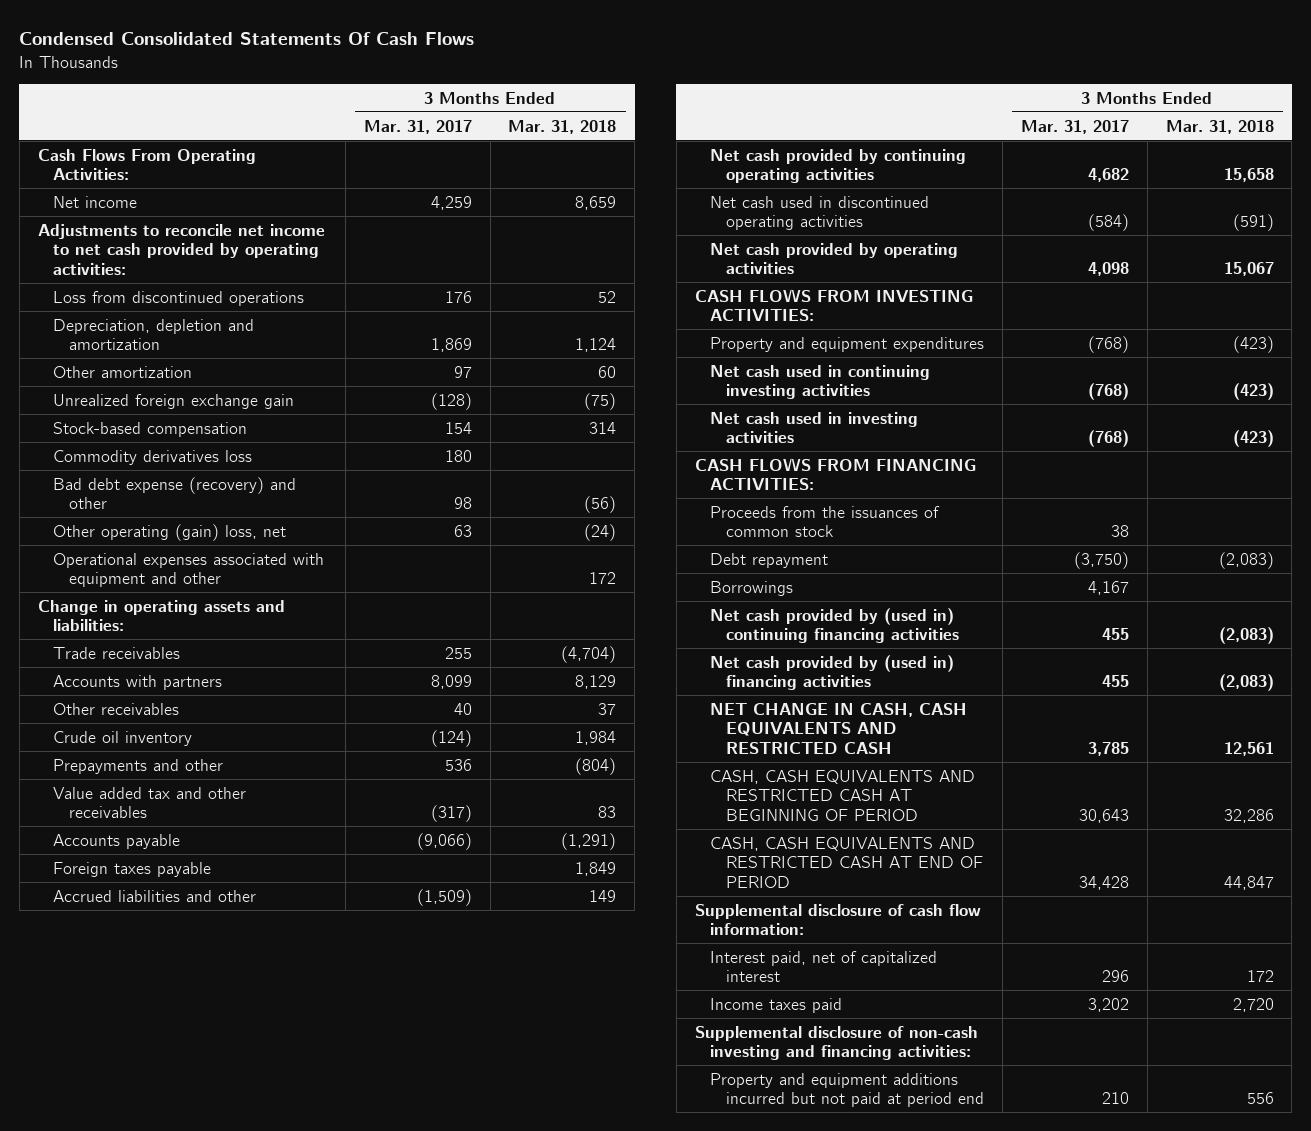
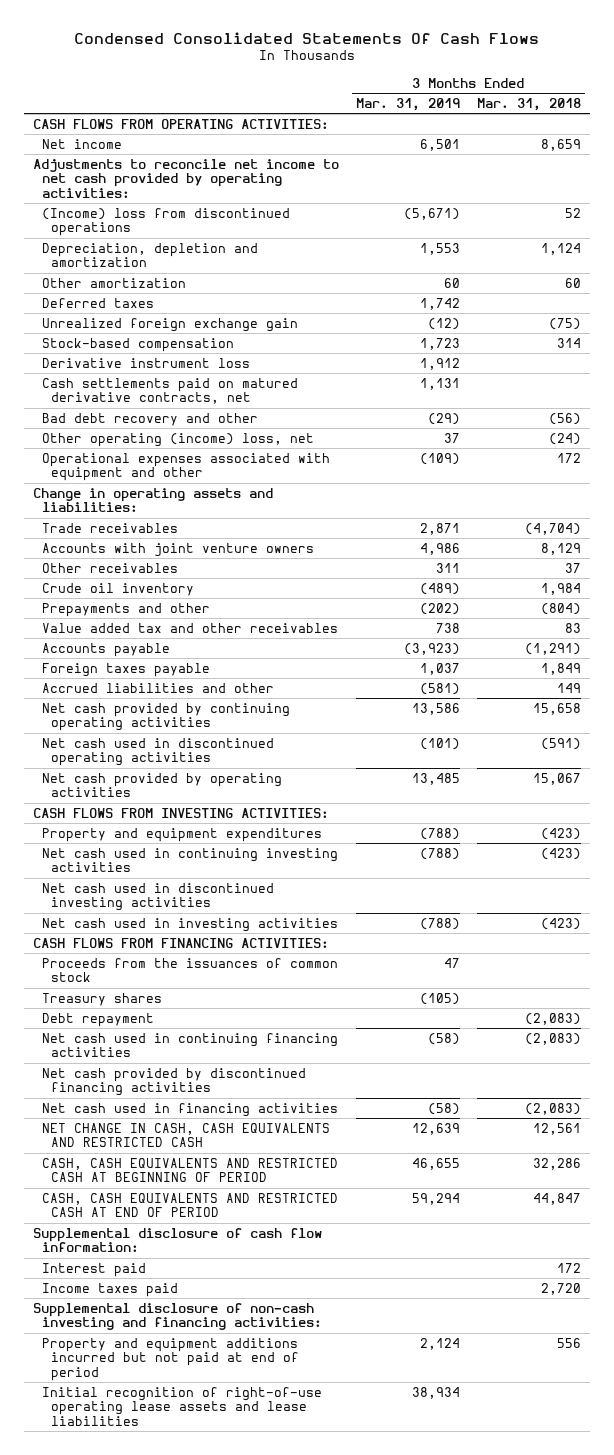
- | 3 Months Ended Mar. 31, 2017 | 3 Months Ended Mar. 31, 2018
+ | 3 Months Ended Mar. 31, 2019 | 3 Months Ended Mar. 31, 2018
- Cash Flows From Operating Activities:
+ CASH FLOWS FROM OPERATING ACTIVITIES:
- Loss from discontinued operations | 176 | 52
+ (Income) loss from discontinued operations | (5,671) | 52
+ Deferred taxes | 1,742 |
- Commodity derivatives loss | 180 |
- Bad debt expense (recovery) and other | 98 | (56)
- Other operating (gain) loss, net | 63 | (24)
+ Derivative instrument loss | 1,912 |
+ Cash settlements paid on matured derivative contracts, net | 1,131 |
+ Bad debt recovery and other | (29) | (56)
+ Other operating (income) loss, net | 37 | (24)
- Accounts with partners | 8,099 | 8,129
+ Accounts with joint venture owners | 4,986 | 8,129
+ Net cash used in discontinued investing activities
+ Treasury shares | (105) |
- Borrowings | 4,167 |
- Net cash provided by (used in) continuing financing activities | 455 | (2,083)
- Net cash provided by (used in) financing activities | 455 | (2,083)
+ Net cash used in continuing financing activities | (58) | (2,083)
+ Net cash provided by discontinued financing activities
+ Net cash used in financing activities | (58) | (2,083)
- Interest paid, net of capitalized interest | 296 | 172
+ Interest paid | | 172
- Property and equipment additions incurred but not paid at period end | 210 | 556
+ Property and equipment additions incurred but not paid at end of period | 2,124 | 556
+ Initial recognition of right-of-use operating lease assets and lease liabilities | 38,934 |

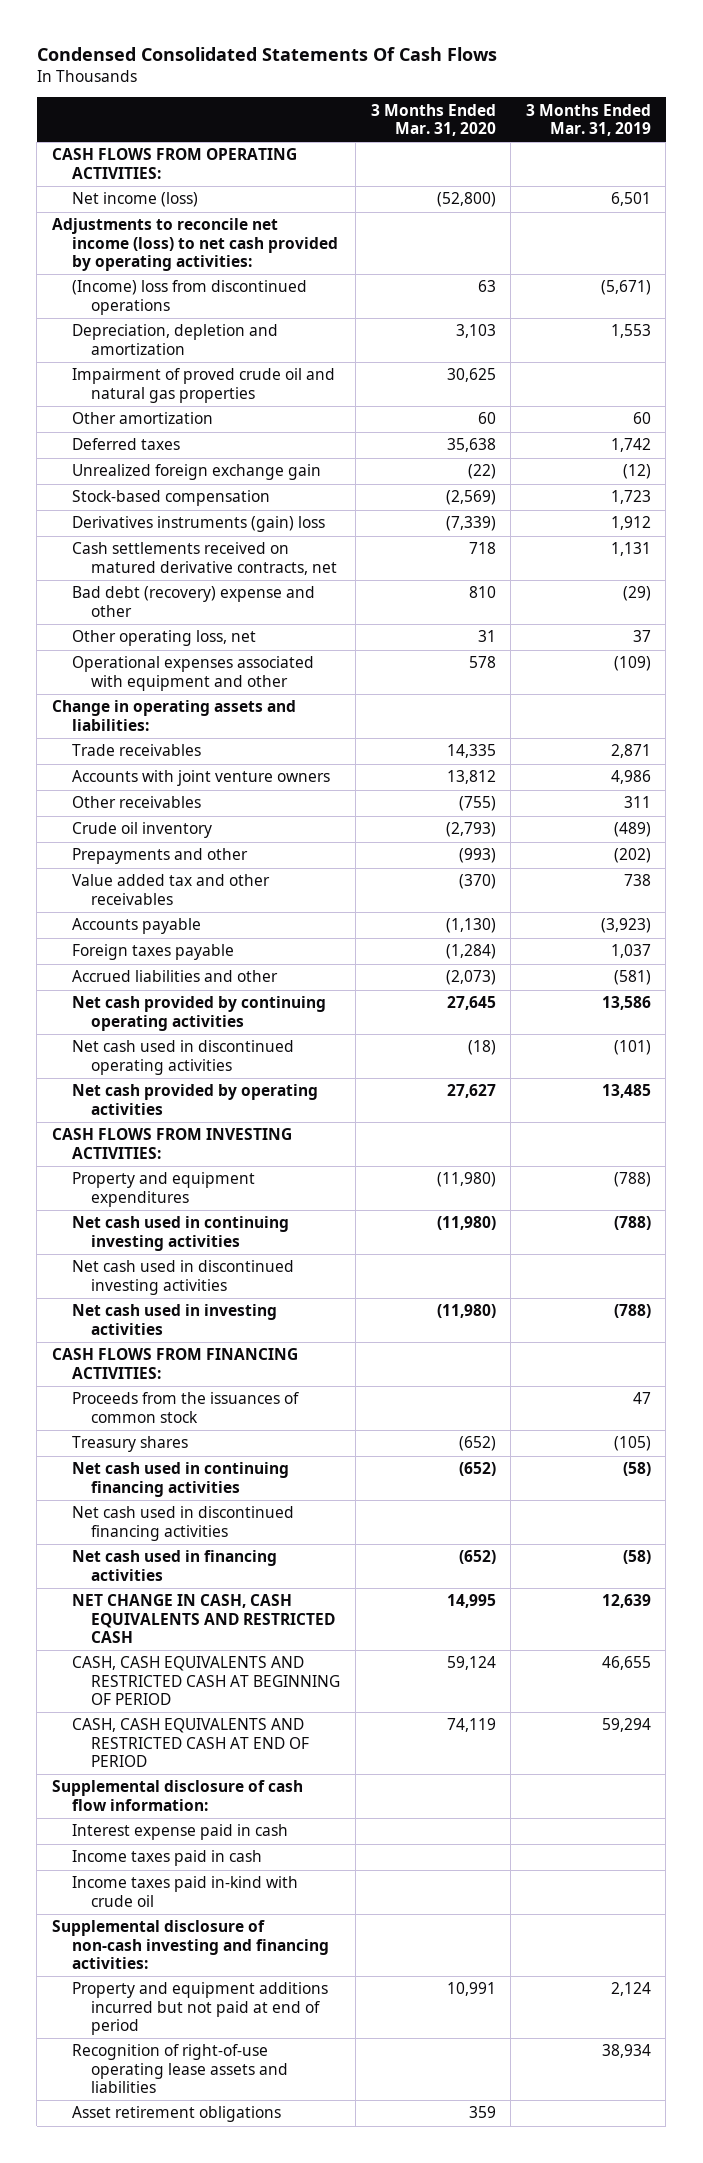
- | 3 Months Ended Mar. 31, 2019 | 3 Months Ended Mar. 31, 2018
+ | 3 Months Ended Mar. 31, 2020 | 3 Months Ended Mar. 31, 2019
- Net income | 6,501 | 8,659
- Adjustments to reconcile net income to net cash provided by operating activities:
+ Net income (loss) | (52,800) | 6,501
+ Adjustments to reconcile net income (loss) to net cash provided by operating activities:
+ Impairment of proved crude oil and natural gas properties | 30,625 |
- Derivative instrument loss | 1,912 |
- Cash settlements paid on matured derivative contracts, net | 1,131 |
- Bad debt recovery and other | (29) | (56)
- Other operating (income) loss, net | 37 | (24)
+ Derivatives instruments (gain) loss | (7,339) | 1,912
+ Cash settlements received on matured derivative contracts, net | 718 | 1,131
+ Bad debt (recovery) expense and other | 810 | (29)
+ Other operating loss, net | 31 | 37
- Debt repayment | | (2,083)
- Net cash provided by discontinued financing activities
+ Net cash used in discontinued financing activities
- Interest paid | | 172
- Income taxes paid | | 2,720
+ Interest expense paid in cash
+ Income taxes paid in cash
+ Income taxes paid in-kind with crude oil
- Initial recognition of right-of-use operating lease assets and lease liabilities | 38,934 |
+ Recognition of right-of-use operating lease assets and liabilities | | 38,934
+ Asset retirement obligations | 359 |

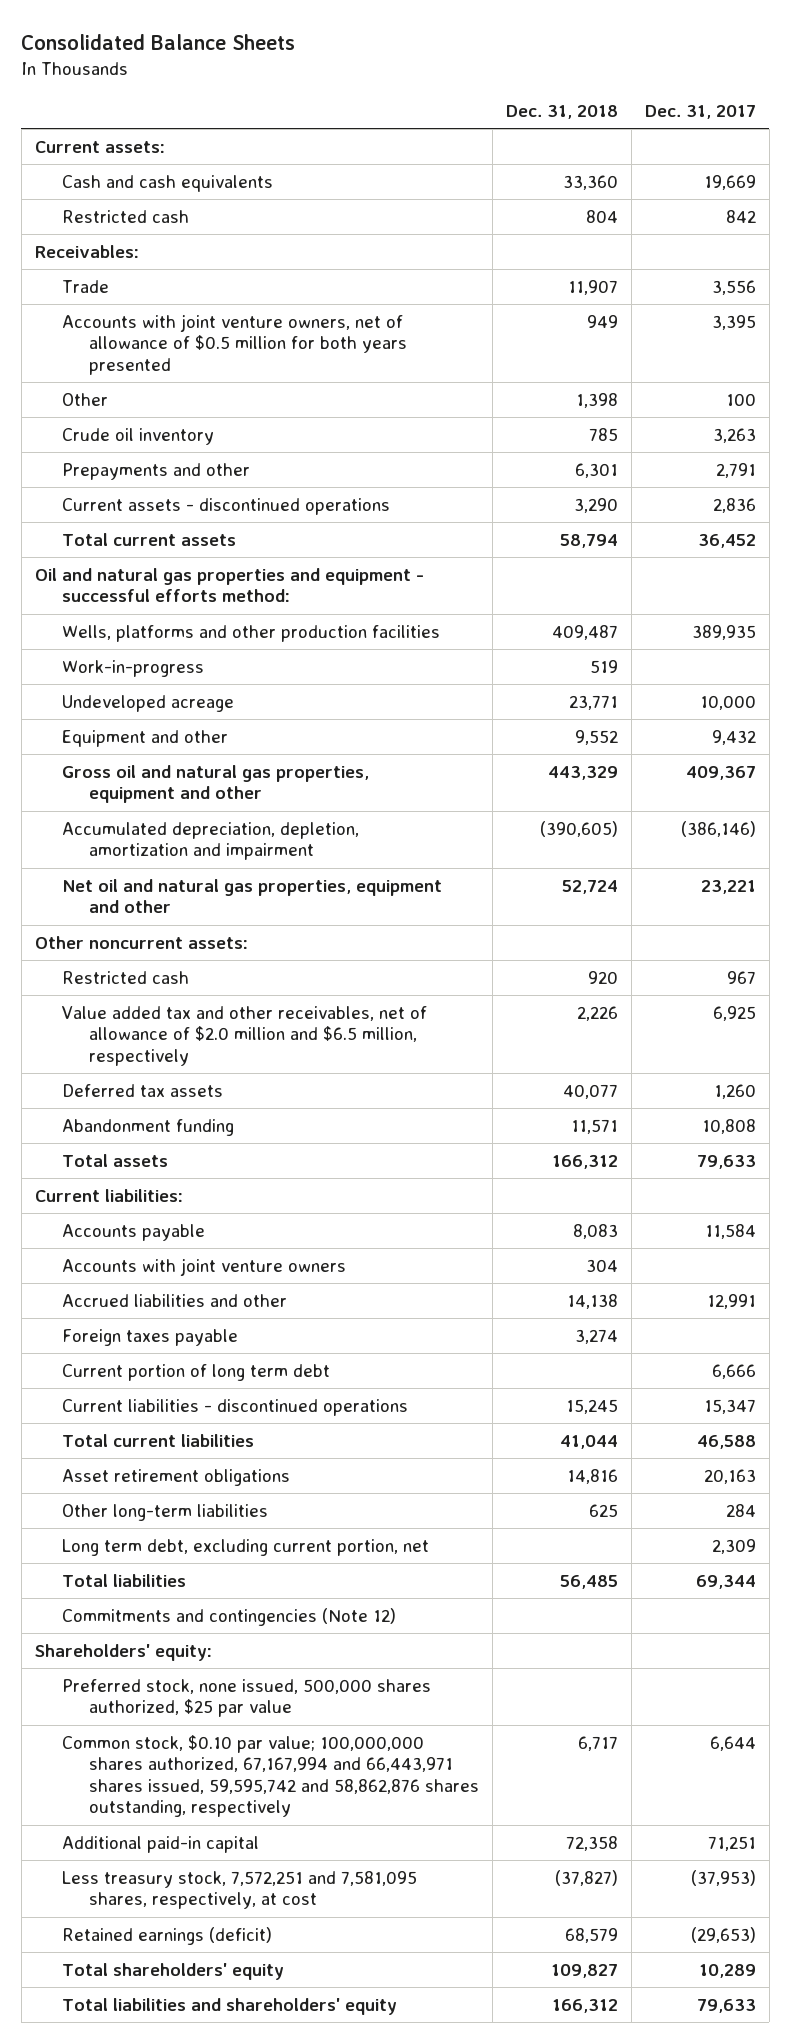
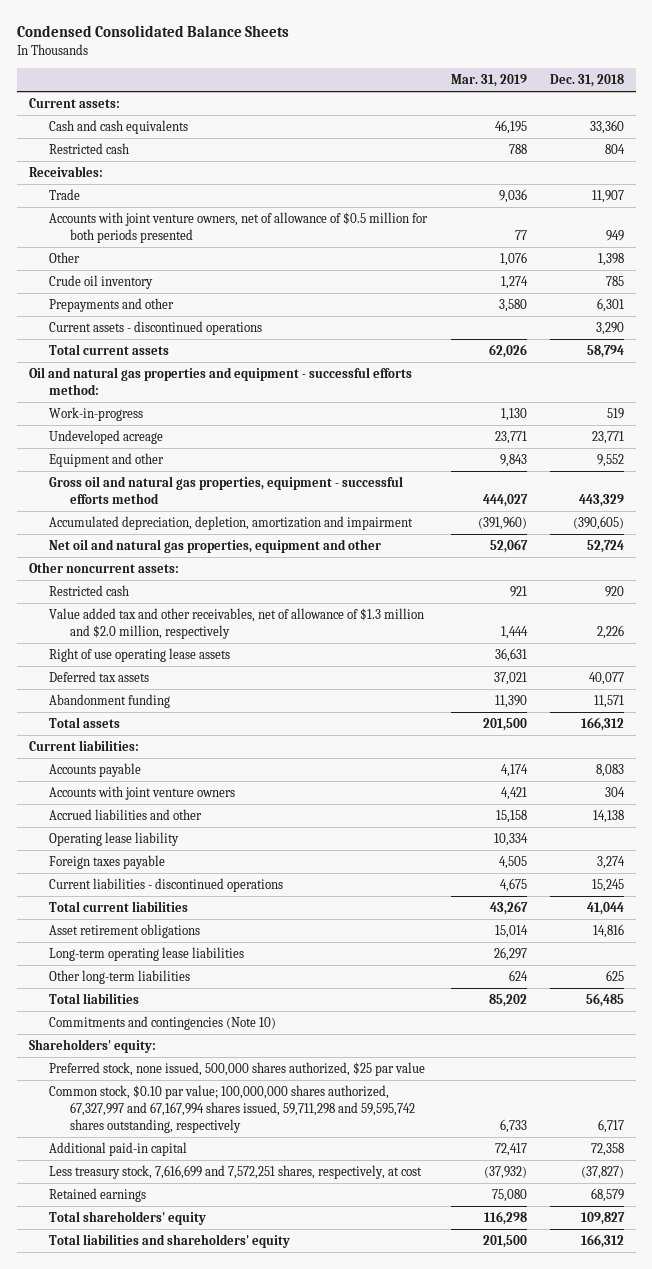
- Consolidated Balance Sheets
+ Condensed Consolidated Balance Sheets
- | Dec. 31, 2018 | Dec. 31, 2017
+ | Mar. 31, 2019 | Dec. 31, 2018
- Accounts with joint venture owners, net of allowance of $0.5 million for both years presented | 949 | 3,395
+ Accounts with joint venture owners, net of allowance of $0.5 million for both periods presented | 77 | 949
- Wells, platforms and other production facilities | 409,487 | 389,935
- Gross oil and natural gas properties, equipment and other | 443,329 | 409,367
+ Gross oil and natural gas properties, equipment - successful efforts method | 444,027 | 443,329
- Value added tax and other receivables, net of allowance of $2.0 million and $6.5 million, respectively | 2,226 | 6,925
+ Value added tax and other receivables, net of allowance of $1.3 million and $2.0 million, respectively | 1,444 | 2,226
+ Right of use operating lease assets | 36,631 |
+ Operating lease liability | 10,334 |
- Current portion of long term debt | | 6,666
+ Long-term operating lease liabilities | 26,297 |
- Long term debt, excluding current portion, net | | 2,309
- Commitments and contingencies (Note 12)
+ Commitments and contingencies (Note 10)
- Common stock, $0.10 par value; 100,000,000 shares authorized, 67,167,994 and 66,443,971 shares issued, 59,595,742 and 58,862,876 shares outstanding, respectively | 6,717 | 6,644
+ Common stock, $0.10 par value; 100,000,000 shares authorized, 67,327,997 and 67,167,994 shares issued, 59,711,298 and 59,595,742 shares outstanding, respectively | 6,733 | 6,717
- Less treasury stock, 7,572,251 and 7,581,095 shares, respectively, at cost | (37,827) | (37,953)
- Retained earnings (deficit) | 68,579 | (29,653)
+ Less treasury stock, 7,616,699 and 7,572,251 shares, respectively, at cost | (37,932) | (37,827)
+ Retained earnings | 75,080 | 68,579

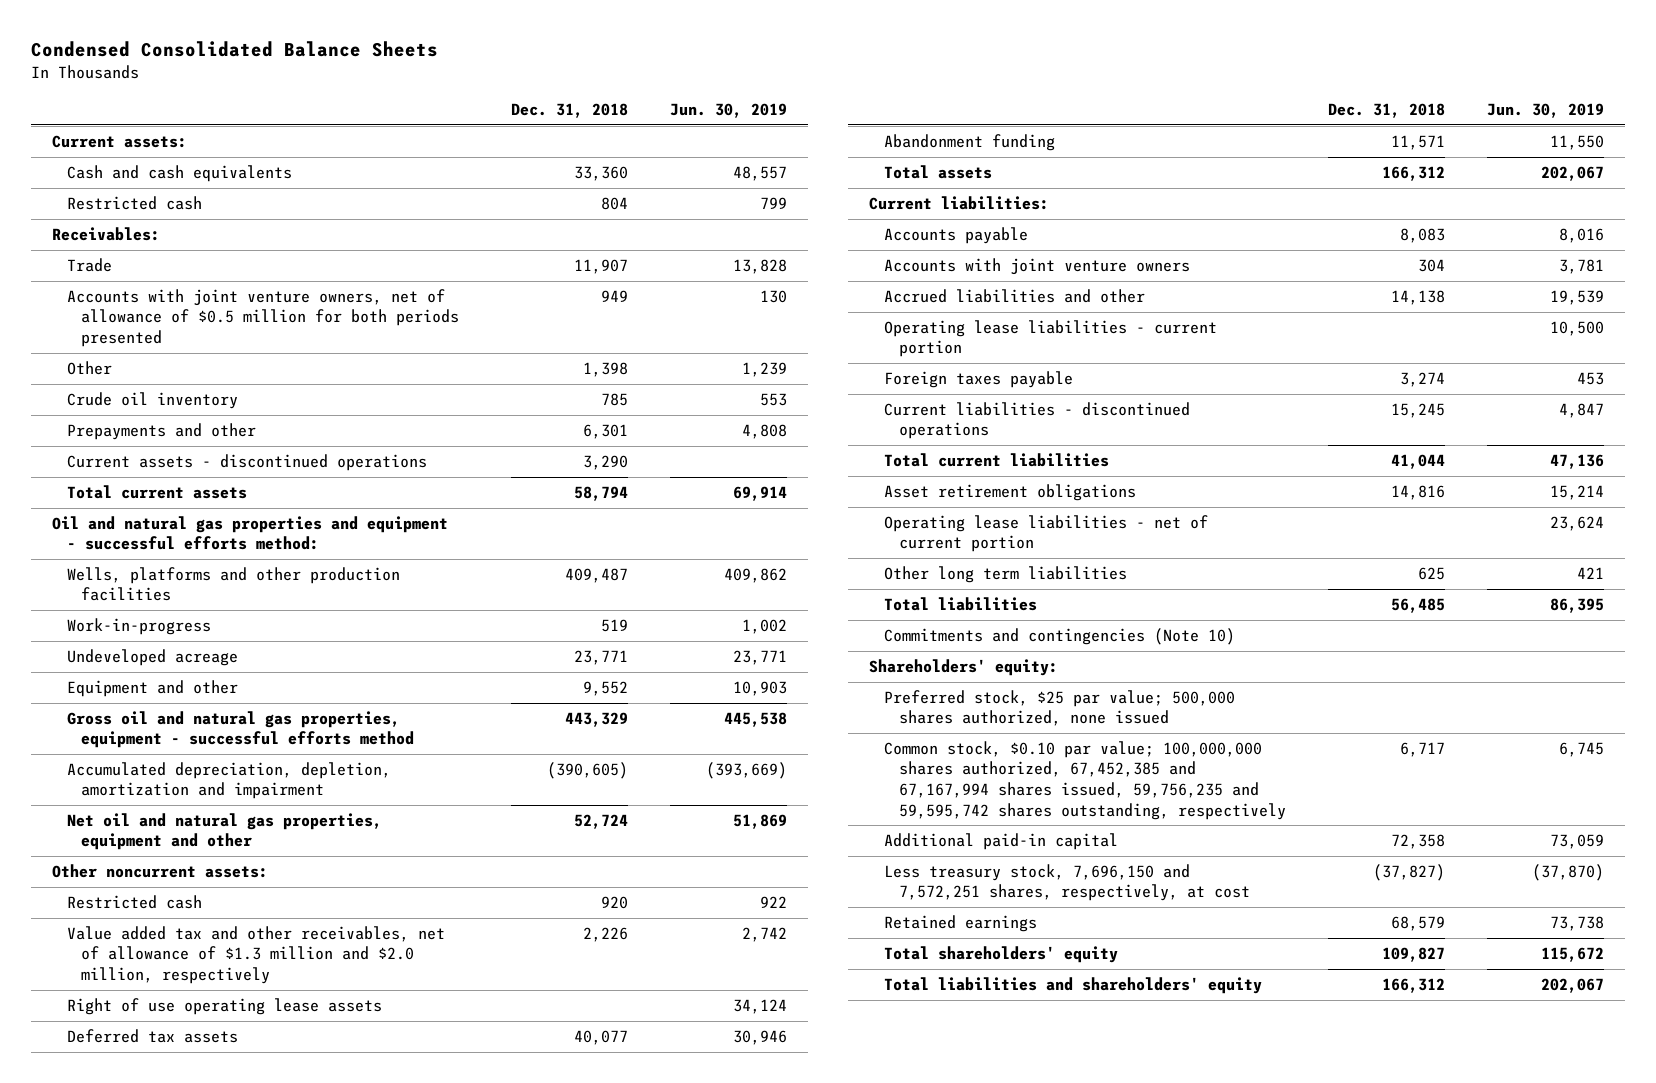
- | Mar. 31, 2019 | Dec. 31, 2018
+ | Dec. 31, 2018 | Jun. 30, 2019
+ Wells, platforms and other production facilities | 409,487 | 409,862
- Operating lease liability | 10,334 |
+ Operating lease liabilities - current portion | | 10,500
- Long-term operating lease liabilities | 26,297 |
- Other long-term liabilities | 624 | 625
+ Operating lease liabilities - net of current portion | | 23,624
+ Other long term liabilities | 625 | 421
- Preferred stock, none issued, 500,000 shares authorized, $25 par value
- Common stock, $0.10 par value; 100,000,000 shares authorized, 67,327,997 and 67,167,994 shares issued, 59,711,298 and 59,595,742 shares outstanding, respectively | 6,733 | 6,717
+ Preferred stock, $25 par value; 500,000 shares authorized, none issued
+ Common stock, $0.10 par value; 100,000,000 shares authorized, 67,452,385 and 67,167,994 shares issued, 59,756,235 and 59,595,742 shares outstanding, respectively | 6,717 | 6,745
- Less treasury stock, 7,616,699 and 7,572,251 shares, respectively, at cost | (37,932) | (37,827)
+ Less treasury stock, 7,696,150 and 7,572,251 shares, respectively, at cost | (37,827) | (37,870)

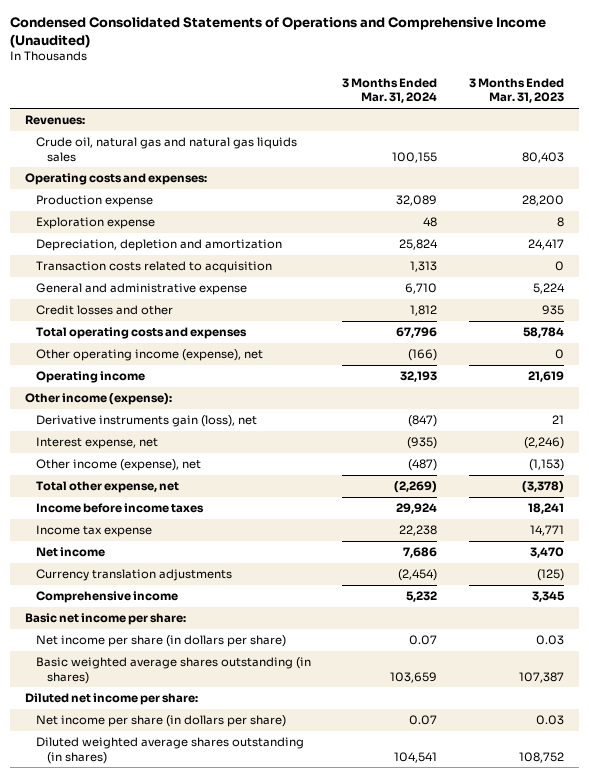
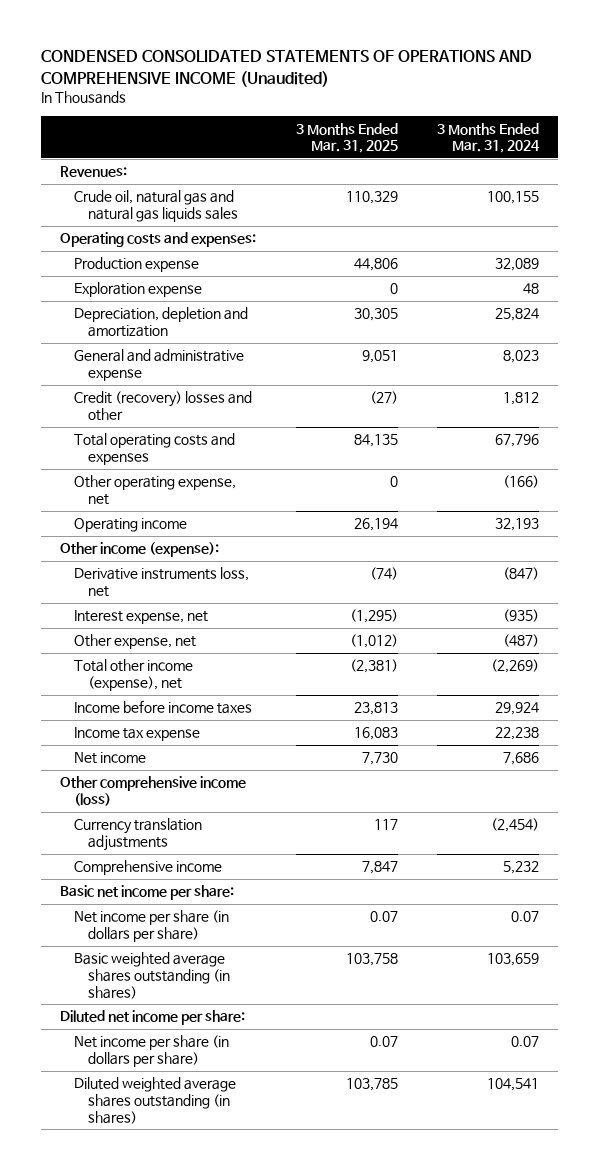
- Condensed Consolidated Statements of Operations and Comprehensive Income (Unaudited)
+ CONDENSED CONSOLIDATED STATEMENTS OF OPERATIONS AND COMPREHENSIVE INCOME (Unaudited)
- | 3 Months Ended Mar. 31, 2024 | 3 Months Ended Mar. 31, 2023
+ | 3 Months Ended Mar. 31, 2025 | 3 Months Ended Mar. 31, 2024
- Transaction costs related to acquisition | 1,313 | 0
- General and administrative expense | 6,710 | 5,224
- Credit losses and other | 1,812 | 935
+ General and administrative expense | 9,051 | 8,023
+ Credit (recovery) losses and other | (27) | 1,812
- Other operating income (expense), net | (166) | 0
+ Other operating expense, net | 0 | (166)
- Derivative instruments gain (loss), net | (847) | 21
+ Derivative instruments loss, net | (74) | (847)
- Other income (expense), net | (487) | (1,153)
- Total other expense, net | (2,269) | (3,378)
+ Other expense, net | (1,012) | (487)
+ Total other income (expense), net | (2,381) | (2,269)
+ Other comprehensive income (loss)

